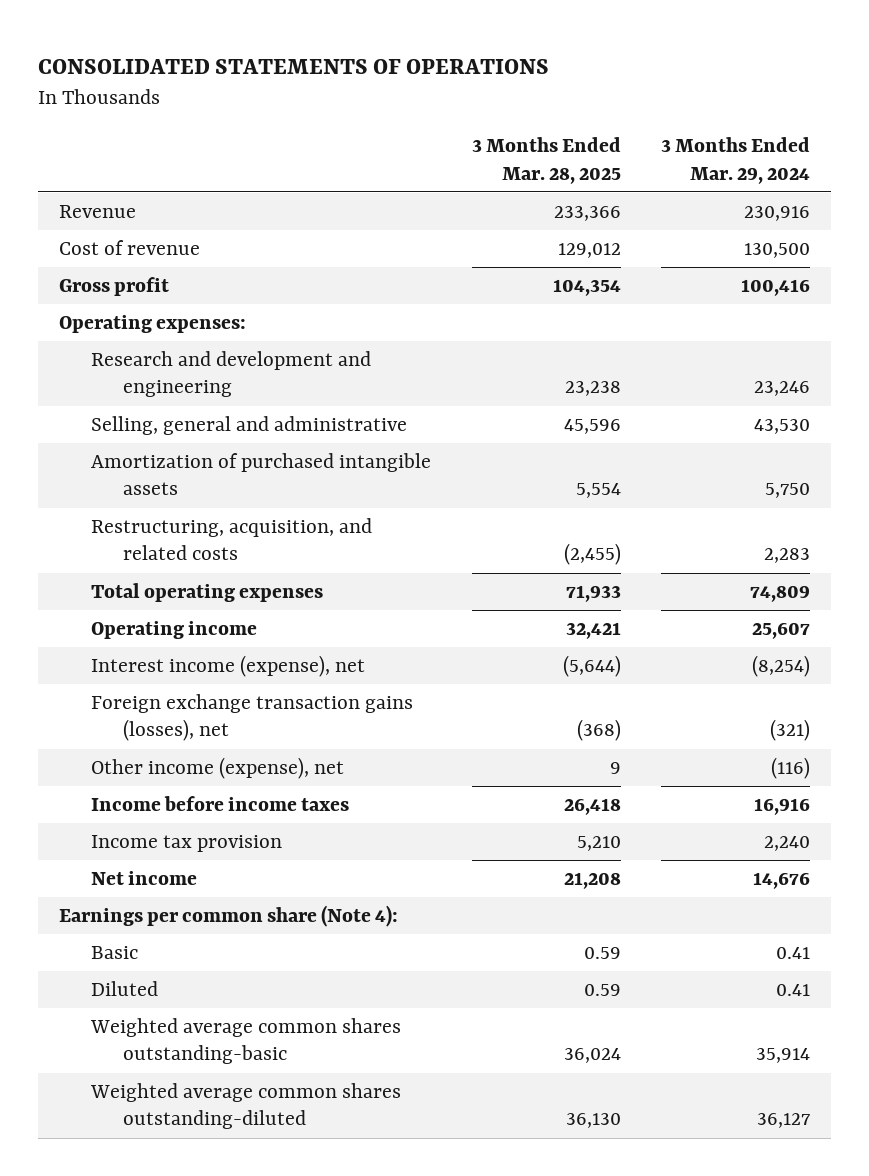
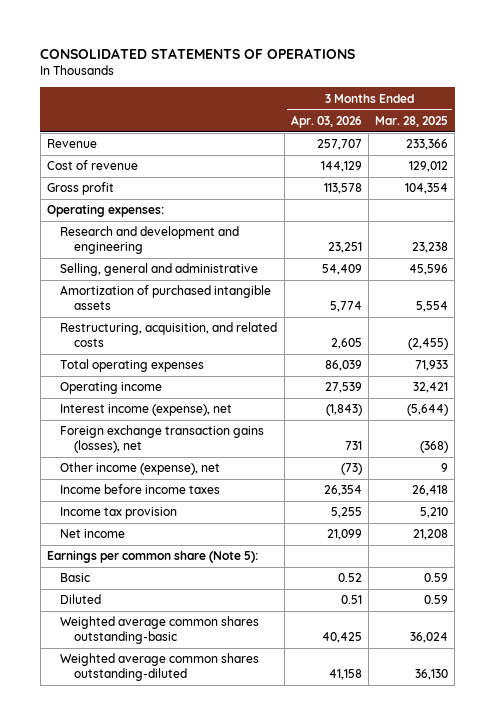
- | 3 Months Ended Mar. 28, 2025 | 3 Months Ended Mar. 29, 2024
+ | 3 Months Ended Apr. 03, 2026 | 3 Months Ended Mar. 28, 2025
- Earnings per common share (Note 4):
+ Earnings per common share (Note 5):

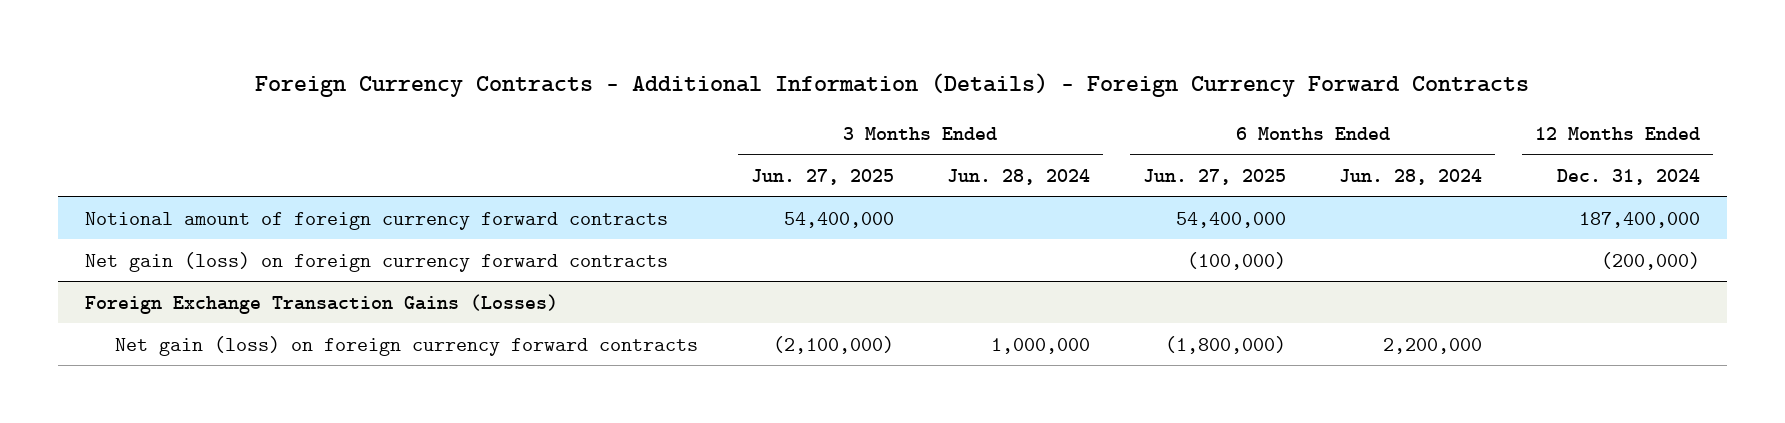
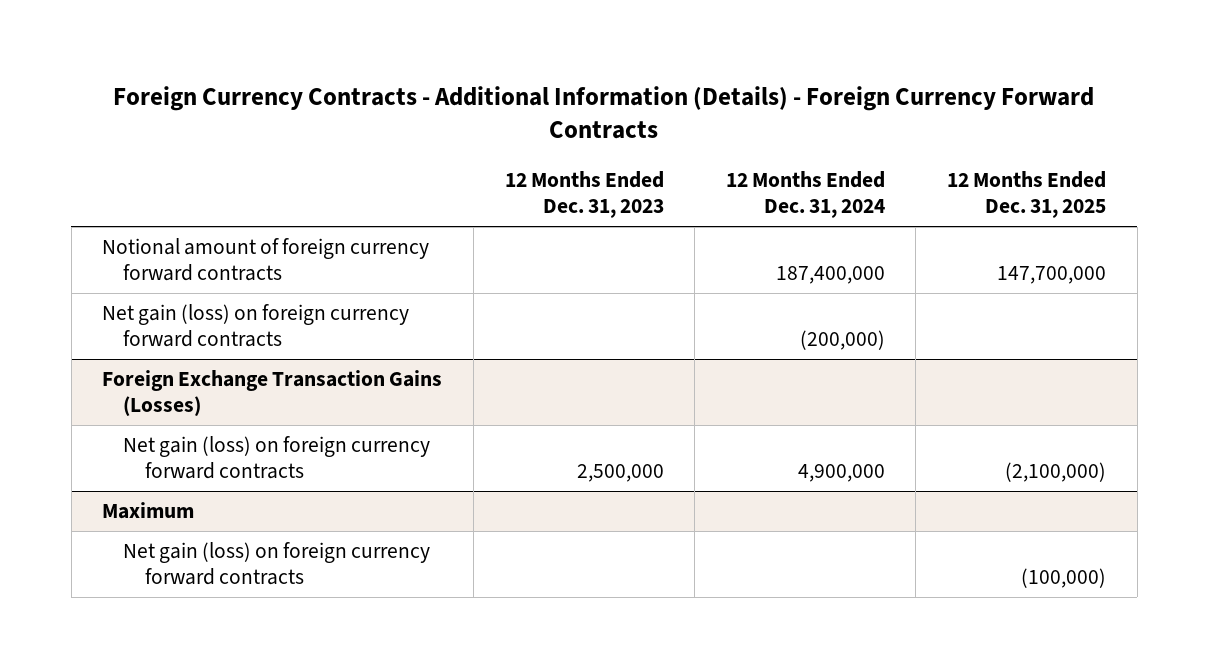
- | 3 Months Ended Jun. 27, 2025 | 3 Months Ended Jun. 28, 2024 | 6 Months Ended Jun. 27, 2025 | 6 Months Ended Jun. 28, 2024 | 12 Months Ended Dec. 31, 2024
+ | 12 Months Ended Dec. 31, 2023 | 12 Months Ended Dec. 31, 2024 | 12 Months Ended Dec. 31, 2025
@ Foreign Exchange Transaction Gains (Losses)
+ Net gain (loss) on foreign currency forward contracts | 2,500,000 | 4,900,000 | (2,100,000)
+ Maximum

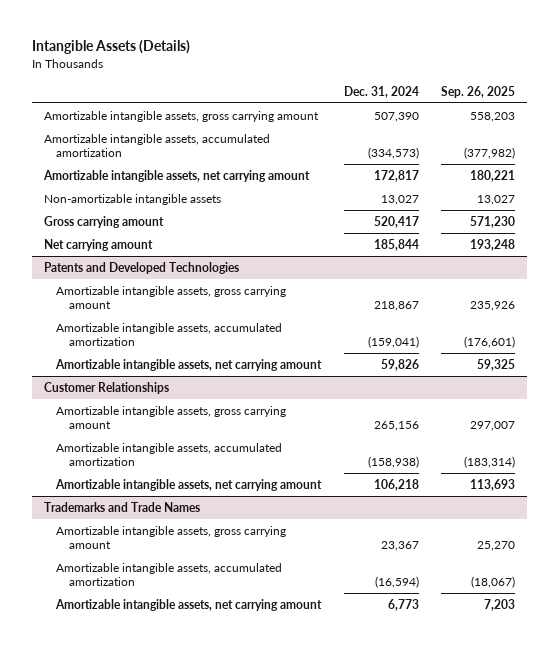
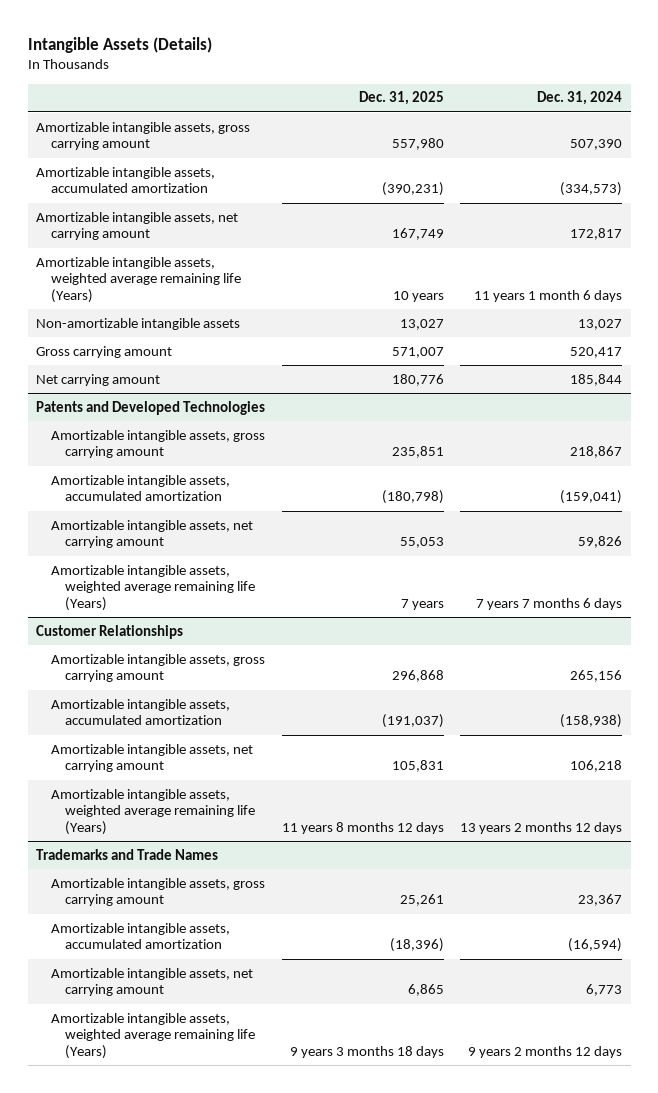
- | Dec. 31, 2024 | Sep. 26, 2025
+ | Dec. 31, 2025 | Dec. 31, 2024
+ Amortizable intangible assets, weighted average remaining life (Years) | 10 years | 11 years 1 month 6 days
@ Patents and Developed Technologies
+ Amortizable intangible assets, weighted average remaining life (Years) | 7 years | 7 years 7 months 6 days
@ Customer Relationships
+ Amortizable intangible assets, weighted average remaining life (Years) | 11 years 8 months 12 days | 13 years 2 months 12 days
@ Trademarks and Trade Names
+ Amortizable intangible assets, weighted average remaining life (Years) | 9 years 3 months 18 days | 9 years 2 months 12 days

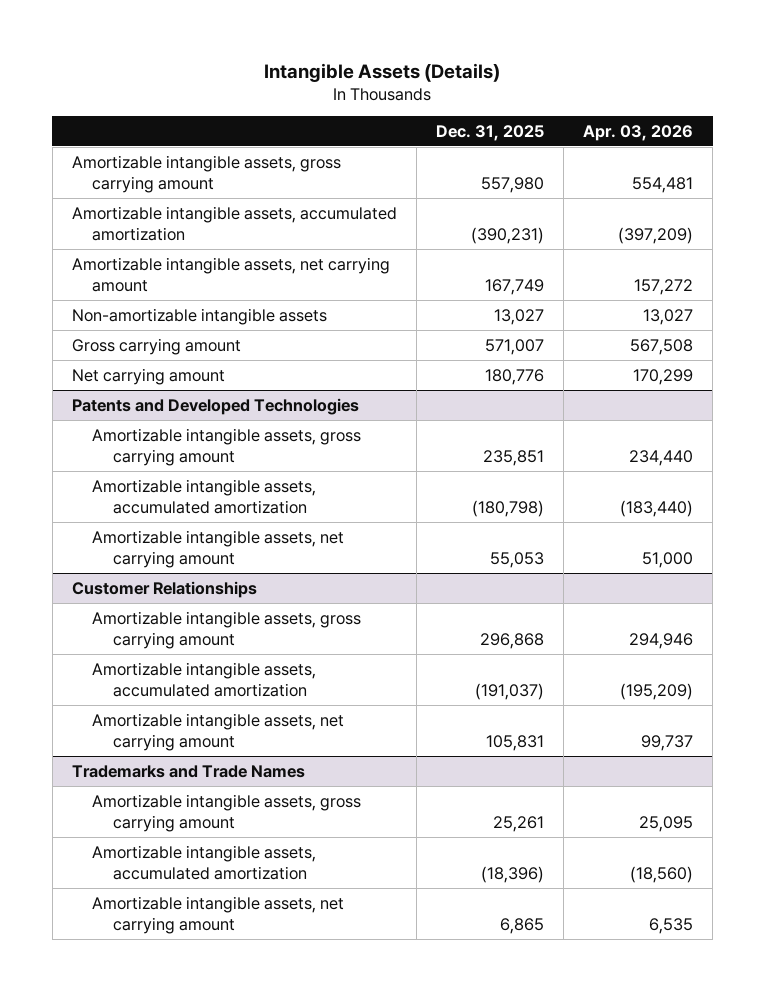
- | Dec. 31, 2025 | Dec. 31, 2024
+ | Dec. 31, 2025 | Apr. 03, 2026
- Amortizable intangible assets, weighted average remaining life (Years) | 10 years | 11 years 1 month 6 days
@ Patents and Developed Technologies
- Amortizable intangible assets, weighted average remaining life (Years) | 7 years | 7 years 7 months 6 days
@ Customer Relationships
- Amortizable intangible assets, weighted average remaining life (Years) | 11 years 8 months 12 days | 13 years 2 months 12 days
@ Trademarks and Trade Names
- Amortizable intangible assets, weighted average remaining life (Years) | 9 years 3 months 18 days | 9 years 2 months 12 days

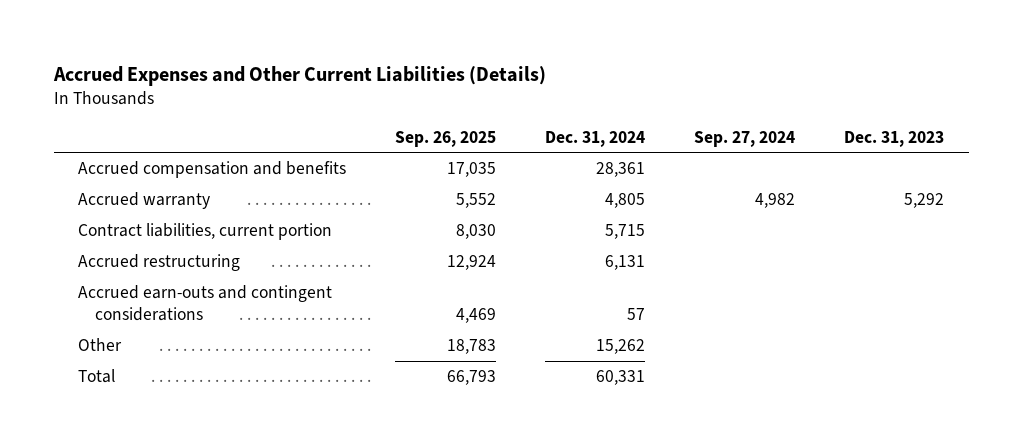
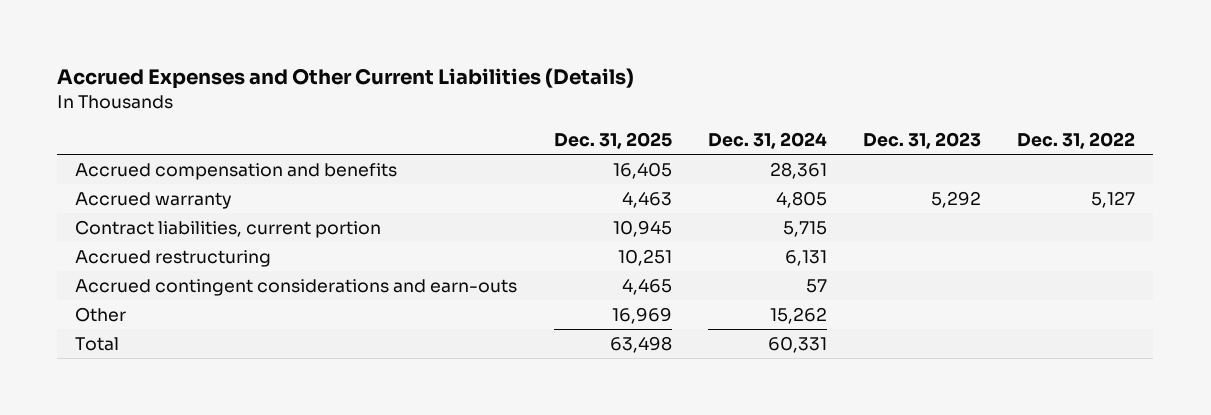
- | Sep. 26, 2025 | Dec. 31, 2024 | Sep. 27, 2024 | Dec. 31, 2023
+ | Dec. 31, 2025 | Dec. 31, 2024 | Dec. 31, 2023 | Dec. 31, 2022
- Accrued earn-outs and contingent considerations | 4,469 | 57 | |
+ Accrued contingent considerations and earn-outs | 4,465 | 57 | |

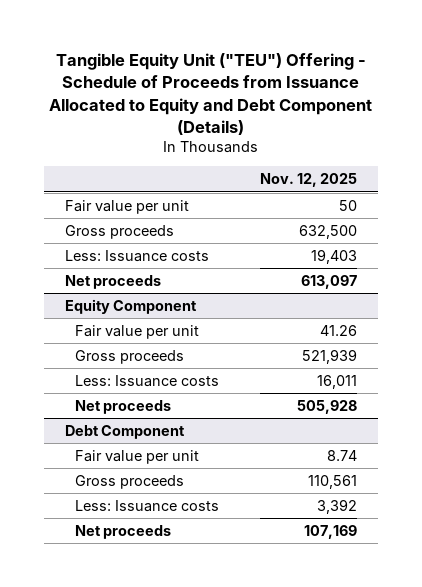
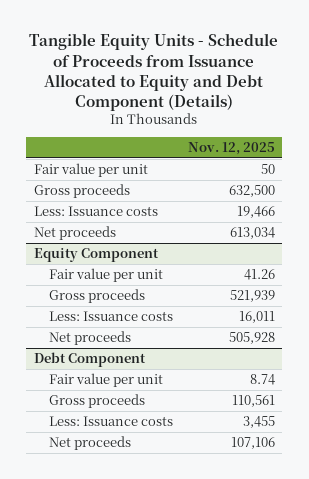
- Tangible Equity Unit ("TEU") Offering - Schedule of Proceeds from Issuance Allocated to Equity and Debt Component (Details)
+ Tangible Equity Units - Schedule of Proceeds from Issuance Allocated to Equity and Debt Component (Details)
- Less: Issuance costs | 19,403
- Net proceeds | 613,097
+ Less: Issuance costs | 19,466
+ Net proceeds | 613,034
@ Debt Component
- Less: Issuance costs | 3,392
- Net proceeds | 107,169
+ Less: Issuance costs | 3,455
+ Net proceeds | 107,106

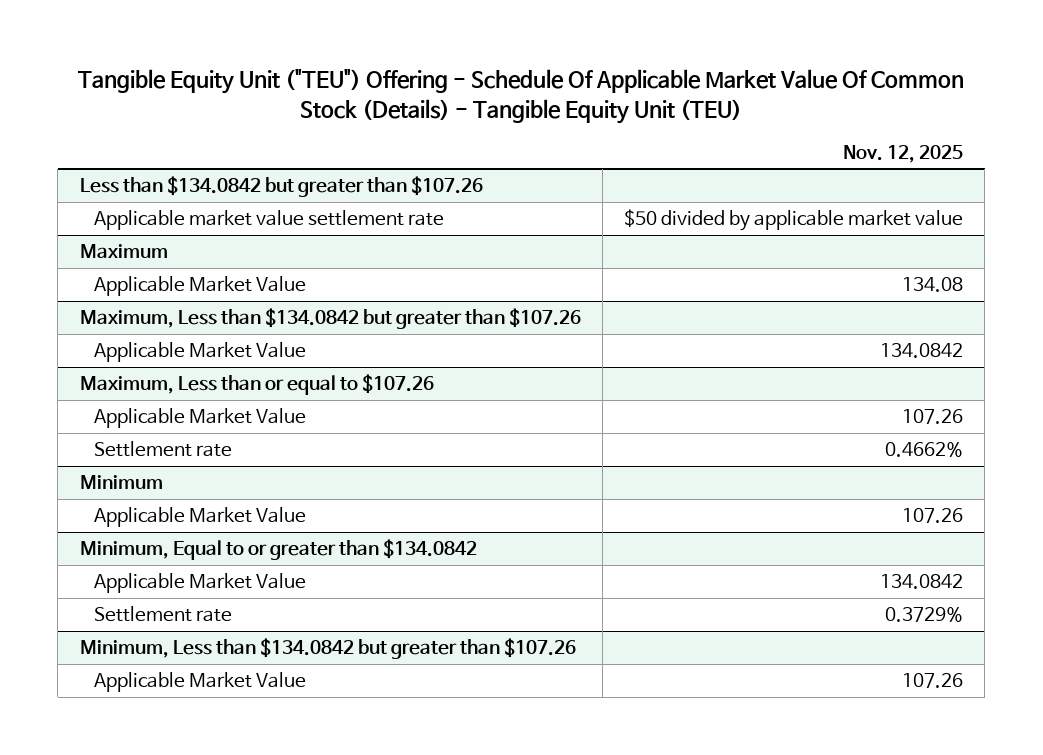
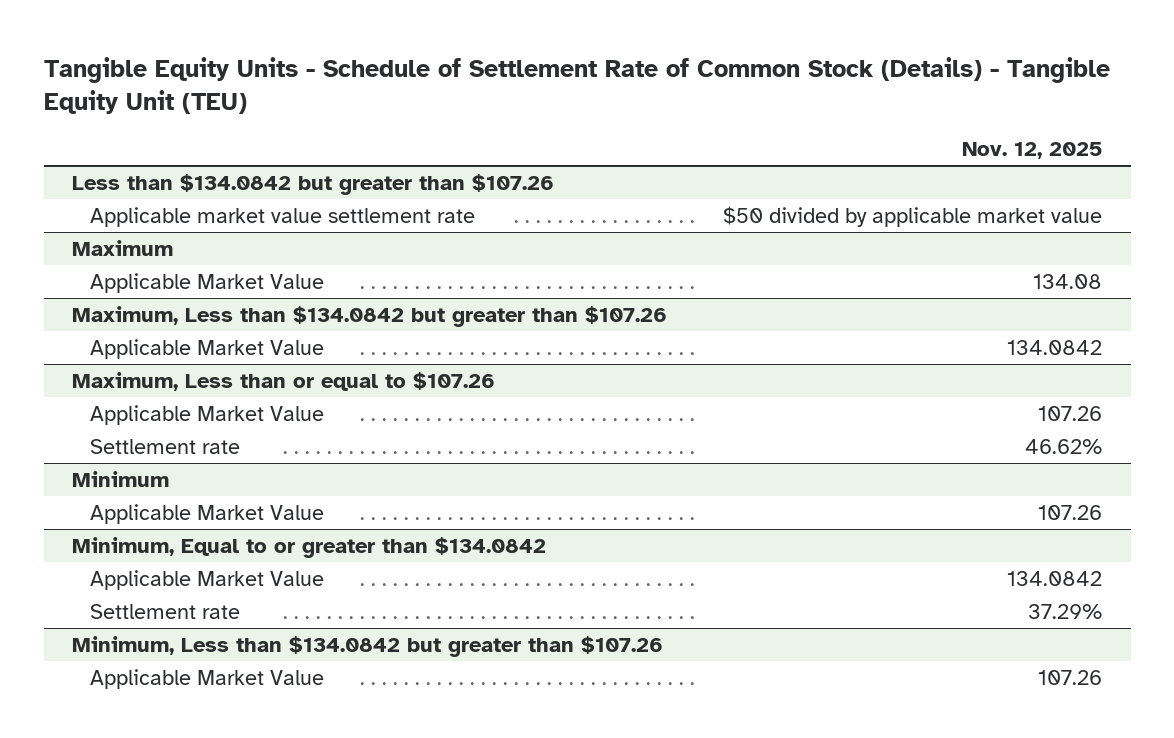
- Tangible Equity Unit ("TEU") Offering - Schedule Of Applicable Market Value Of Common Stock (Details) - Tangible Equity Unit (TEU)
+ Tangible Equity Units - Schedule of Settlement Rate of Common Stock (Details) - Tangible Equity Unit (TEU)
@ Maximum, Less than or equal to $107.26
- Settlement rate | 0.4662%
+ Settlement rate | 46.62%
@ Minimum, Equal to or greater than $134.0842
- Settlement rate | 0.3729%
+ Settlement rate | 37.29%

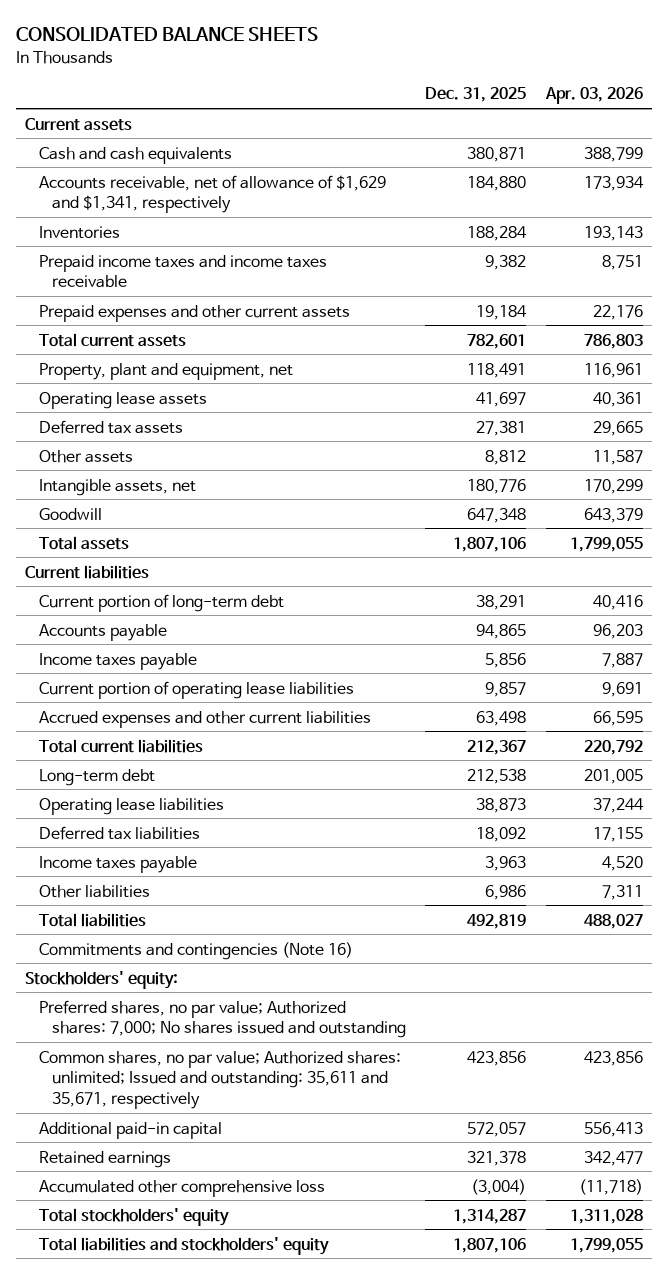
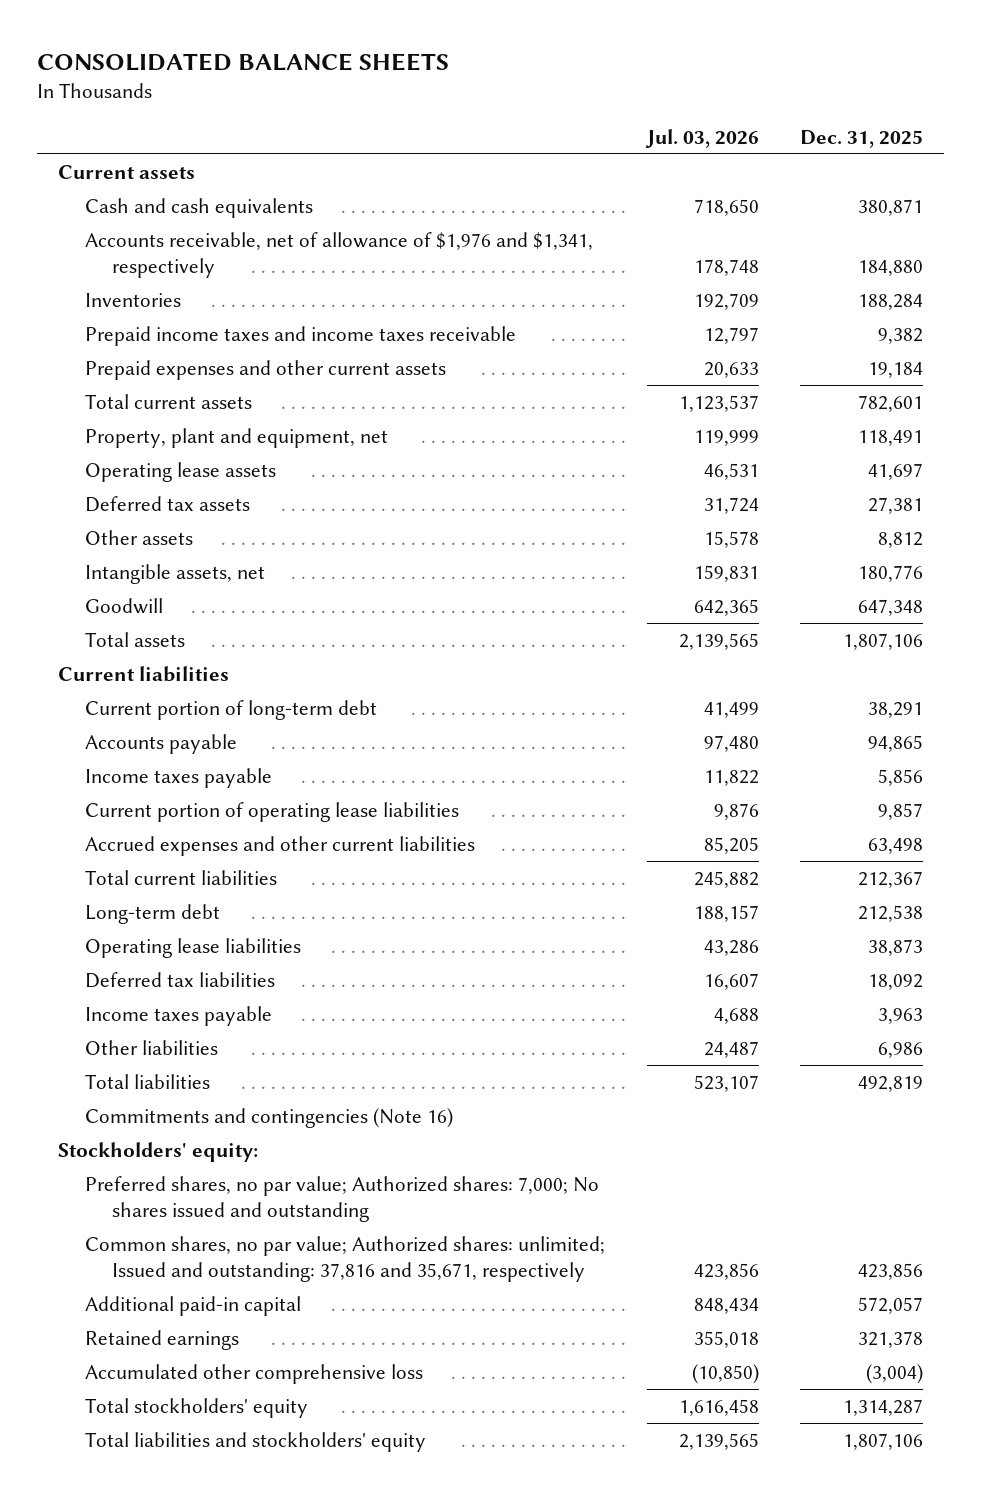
- | Dec. 31, 2025 | Apr. 03, 2026
+ | Jul. 03, 2026 | Dec. 31, 2025
- Accounts receivable, net of allowance of $1,629 and $1,341, respectively | 184,880 | 173,934
+ Accounts receivable, net of allowance of $1,976 and $1,341, respectively | 178,748 | 184,880
- Common shares, no par value; Authorized shares: unlimited; Issued and outstanding: 35,611 and 35,671, respectively | 423,856 | 423,856
+ Common shares, no par value; Authorized shares: unlimited; Issued and outstanding: 37,816 and 35,671, respectively | 423,856 | 423,856

